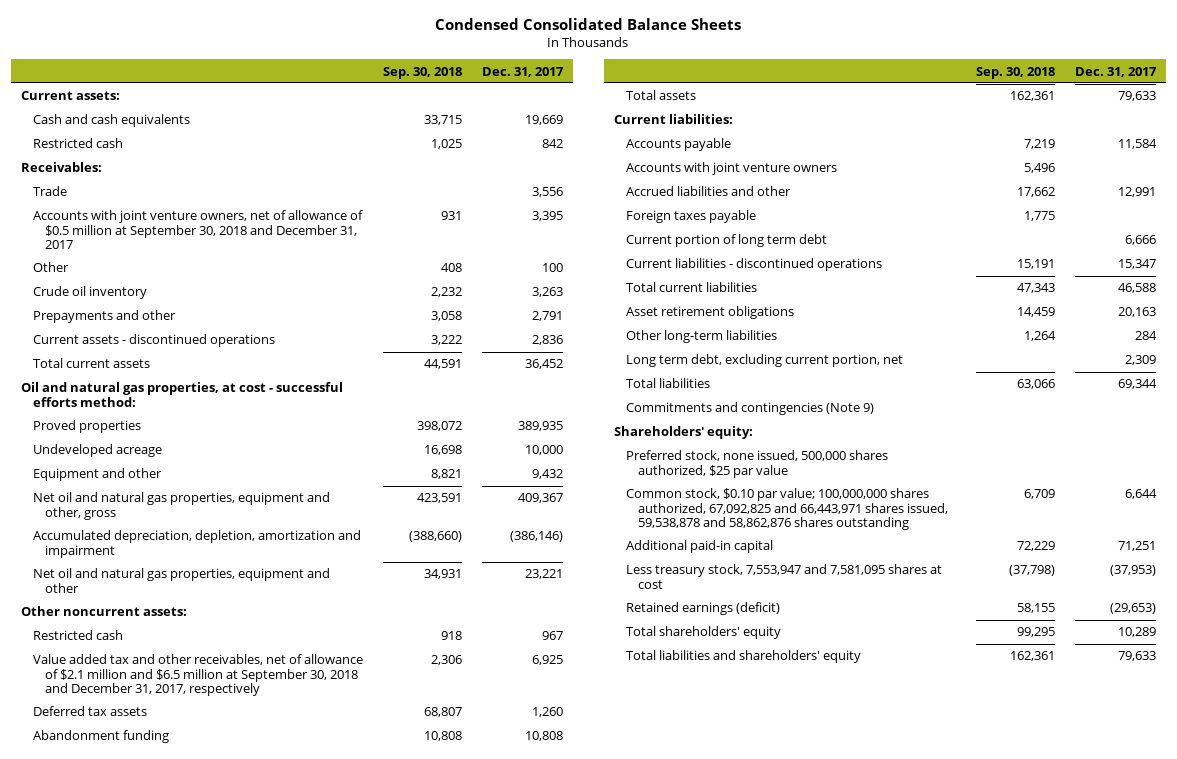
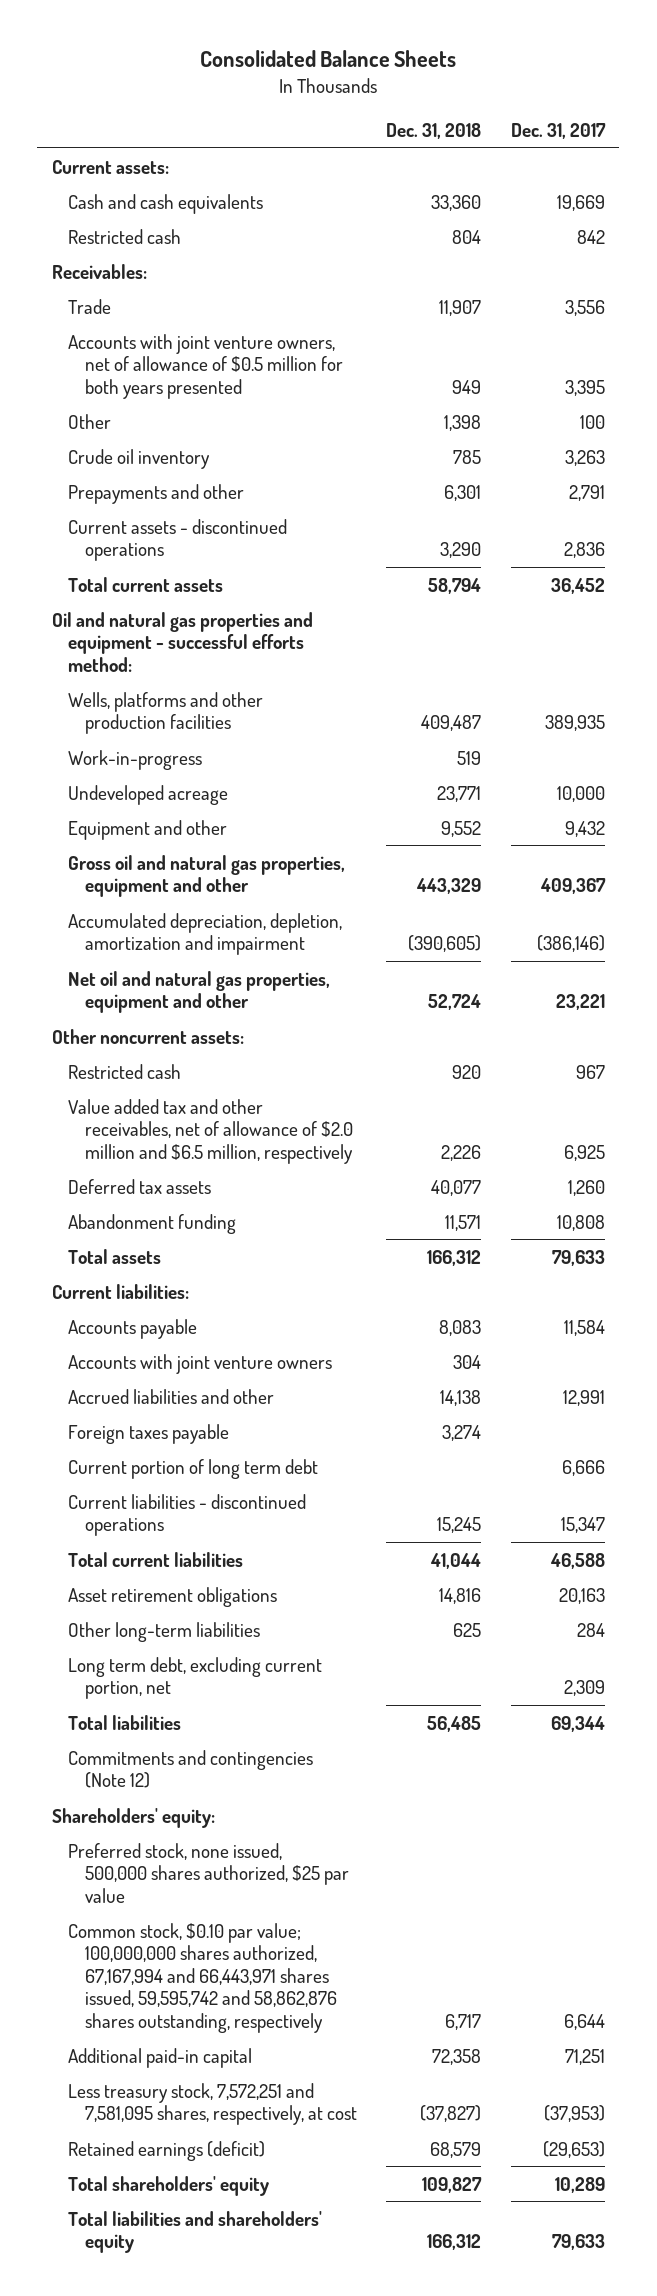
- Condensed Consolidated Balance Sheets
+ Consolidated Balance Sheets
- | Sep. 30, 2018 | Dec. 31, 2017
+ | Dec. 31, 2018 | Dec. 31, 2017
- Accounts with joint venture owners, net of allowance of $0.5 million at September 30, 2018 and December 31, 2017 | 931 | 3,395
+ Accounts with joint venture owners, net of allowance of $0.5 million for both years presented | 949 | 3,395
- Oil and natural gas properties, at cost - successful efforts method:
- Proved properties | 398,072 | 389,935
+ Oil and natural gas properties and equipment - successful efforts method:
+ Wells, platforms and other production facilities | 409,487 | 389,935
+ Work-in-progress | 519 |
- Net oil and natural gas properties, equipment and other, gross | 423,591 | 409,367
+ Gross oil and natural gas properties, equipment and other | 443,329 | 409,367
- Value added tax and other receivables, net of allowance of $2.1 million and $6.5 million at September 30, 2018 and December 31, 2017, respectively | 2,306 | 6,925
+ Value added tax and other receivables, net of allowance of $2.0 million and $6.5 million, respectively | 2,226 | 6,925
- Commitments and contingencies (Note 9)
+ Commitments and contingencies (Note 12)
- Common stock, $0.10 par value; 100,000,000 shares authorized, 67,092,825 and 66,443,971 shares issued, 59,538,878 and 58,862,876 shares outstanding | 6,709 | 6,644
+ Common stock, $0.10 par value; 100,000,000 shares authorized, 67,167,994 and 66,443,971 shares issued, 59,595,742 and 58,862,876 shares outstanding, respectively | 6,717 | 6,644
- Less treasury stock, 7,553,947 and 7,581,095 shares at cost | (37,798) | (37,953)
+ Less treasury stock, 7,572,251 and 7,581,095 shares, respectively, at cost | (37,827) | (37,953)

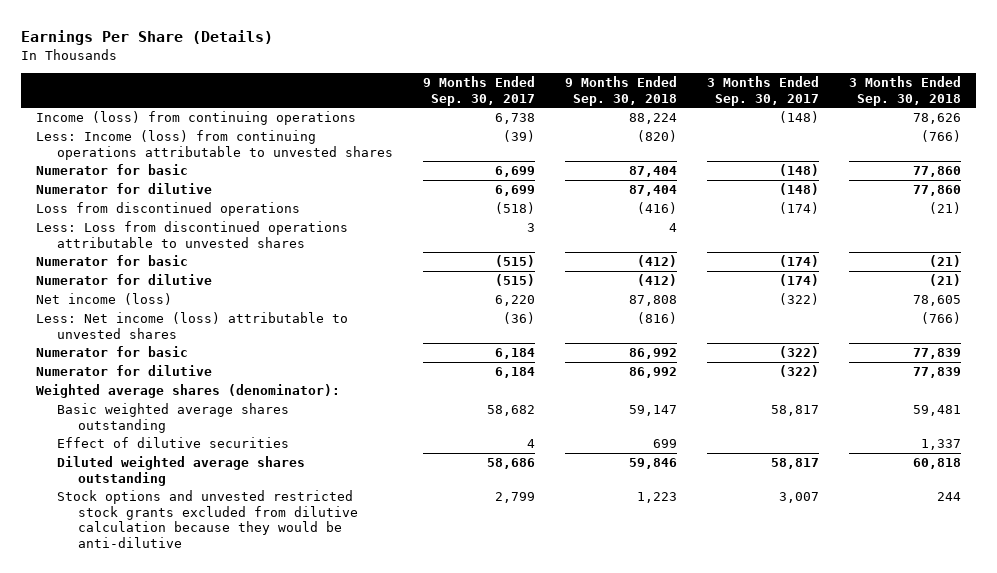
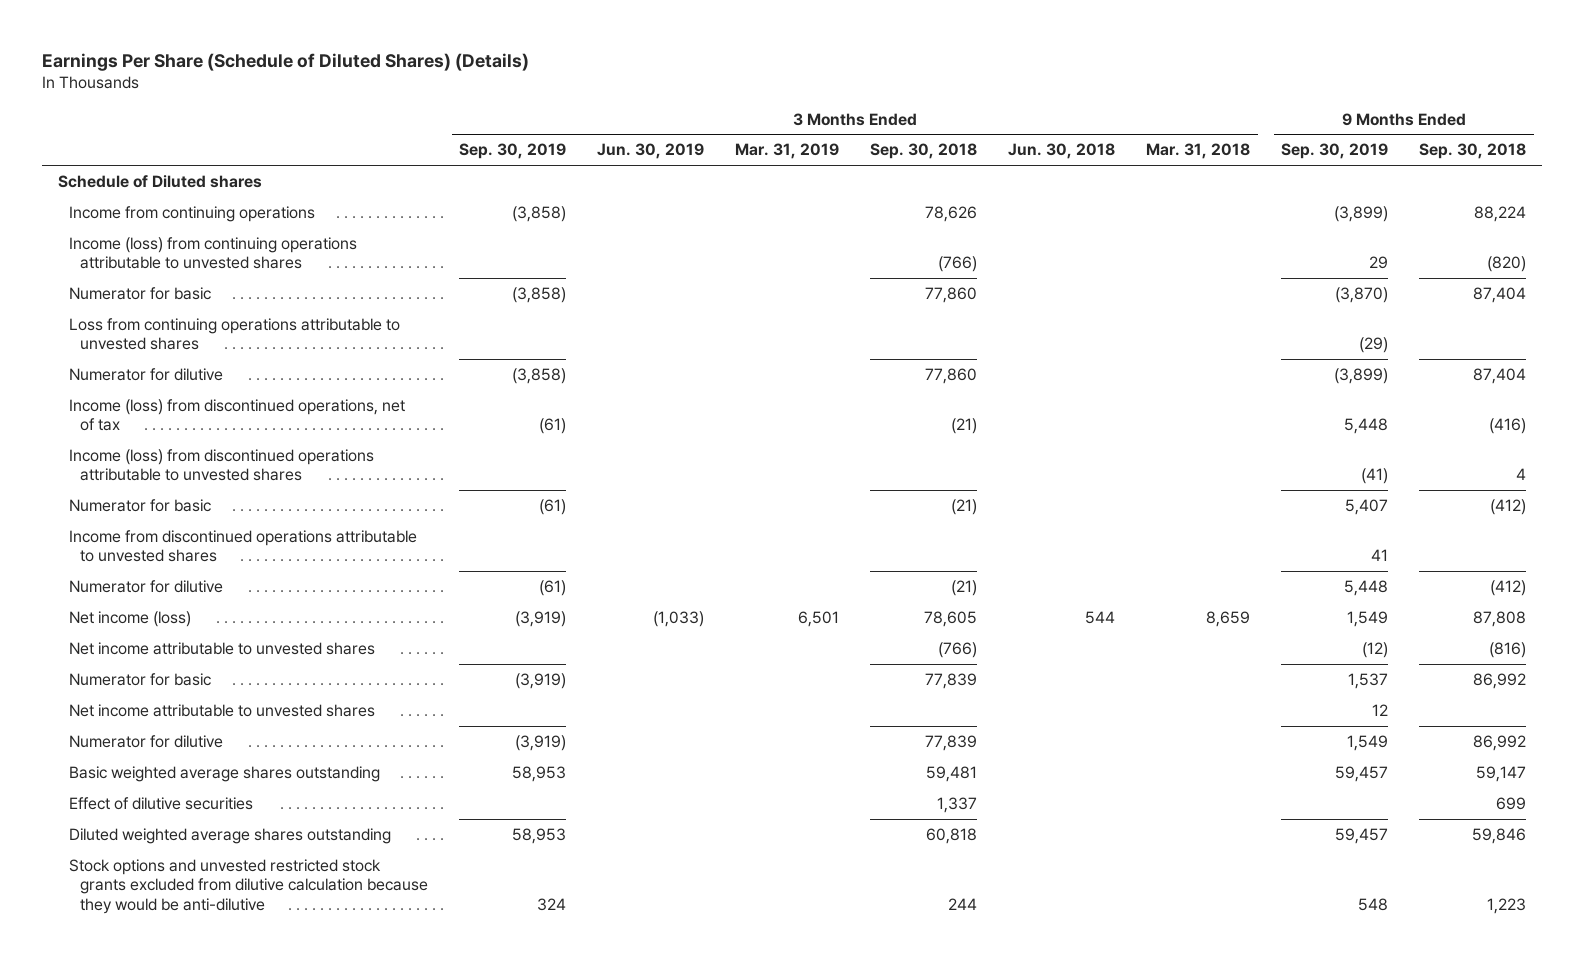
- Earnings Per Share (Details)
+ Earnings Per Share (Schedule of Diluted Shares) (Details)
- | 9 Months Ended Sep. 30, 2017 | 9 Months Ended Sep. 30, 2018 | 3 Months Ended Sep. 30, 2017 | 3 Months Ended Sep. 30, 2018
+ | 3 Months Ended Sep. 30, 2019 | 3 Months Ended Jun. 30, 2019 | 3 Months Ended Mar. 31, 2019 | 3 Months Ended Sep. 30, 2018 | 3 Months Ended Jun. 30, 2018 | 3 Months Ended Mar. 31, 2018 | 9 Months Ended Sep. 30, 2019 | 9 Months Ended Sep. 30, 2018
- Income (loss) from continuing operations | 6,738 | 88,224 | (148) | 78,626
- Less: Income (loss) from continuing operations attributable to unvested shares | (39) | (820) | | (766)
+ Schedule of Diluted shares
+ Income from continuing operations | (3,858) | | | 78,626 | | | (3,899) | 88,224
+ Income (loss) from continuing operations attributable to unvested shares | | | | (766) | | | 29 | (820)
+ Loss from continuing operations attributable to unvested shares | | | | | | | (29) |
- Loss from discontinued operations | (518) | (416) | (174) | (21)
- Less: Loss from discontinued operations attributable to unvested shares | 3 | 4 | |
+ Income (loss) from discontinued operations, net of tax | (61) | | | (21) | | | 5,448 | (416)
+ Income (loss) from discontinued operations attributable to unvested shares | | | | | | | (41) | 4
+ Income from discontinued operations attributable to unvested shares | | | | | | | 41 |
- Less: Net income (loss) attributable to unvested shares | (36) | (816) | | (766)
+ Net income attributable to unvested shares | | | | (766) | | | (12) | (816)
+ Net income attributable to unvested shares | | | | | | | 12 |
- Weighted average shares (denominator):

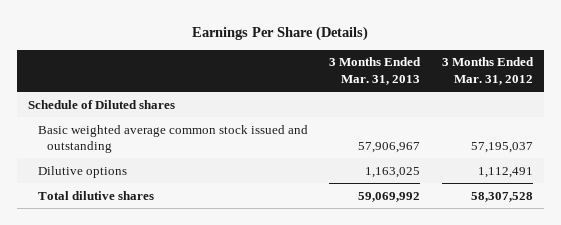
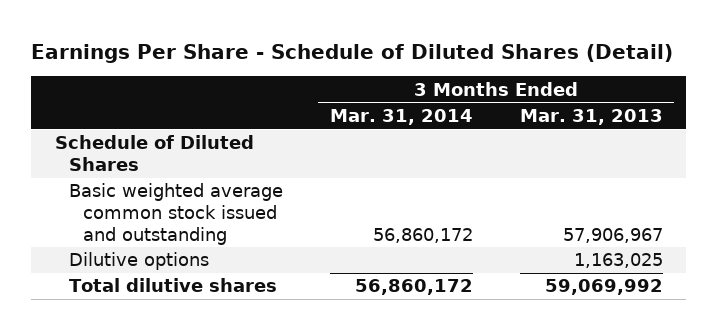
- Earnings Per Share (Details)
+ Earnings Per Share - Schedule of Diluted Shares (Detail)
- | 3 Months Ended Mar. 31, 2013 | 3 Months Ended Mar. 31, 2012
+ | 3 Months Ended Mar. 31, 2014 | 3 Months Ended Mar. 31, 2013
- Schedule of Diluted shares
+ Schedule of Diluted Shares

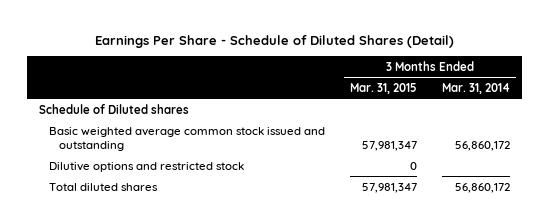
- | 3 Months Ended Mar. 31, 2014 | 3 Months Ended Mar. 31, 2013
+ | 3 Months Ended Mar. 31, 2015 | 3 Months Ended Mar. 31, 2014
- Schedule of Diluted Shares
+ Schedule of Diluted shares
- Dilutive options | | 1,163,025
- Total dilutive shares | 56,860,172 | 59,069,992
+ Dilutive options and restricted stock | 0 |
+ Total diluted shares | 57,981,347 | 56,860,172

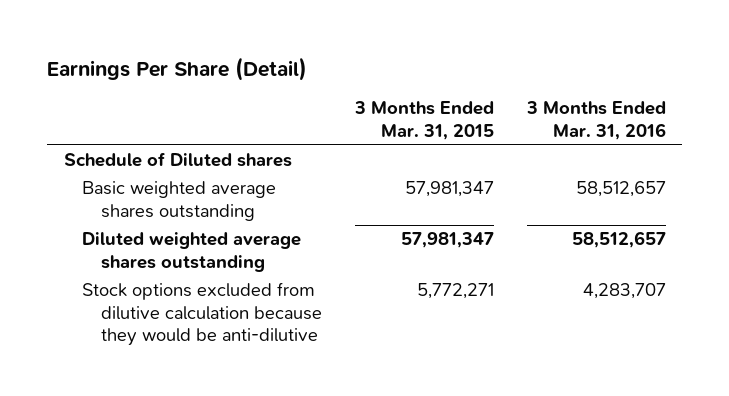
- Earnings Per Share - Schedule of Diluted Shares (Detail)
+ Earnings Per Share (Detail)
- | 3 Months Ended Mar. 31, 2015 | 3 Months Ended Mar. 31, 2014
+ | 3 Months Ended Mar. 31, 2015 | 3 Months Ended Mar. 31, 2016
- Basic weighted average common stock issued and outstanding | 57,981,347 | 56,860,172
- Dilutive options and restricted stock | 0 |
- Total diluted shares | 57,981,347 | 56,860,172
+ Basic weighted average shares outstanding | 57,981,347 | 58,512,657
+ Diluted weighted average shares outstanding | 57,981,347 | 58,512,657
+ Stock options excluded from dilutive calculation because they would be anti-dilutive | 5,772,271 | 4,283,707

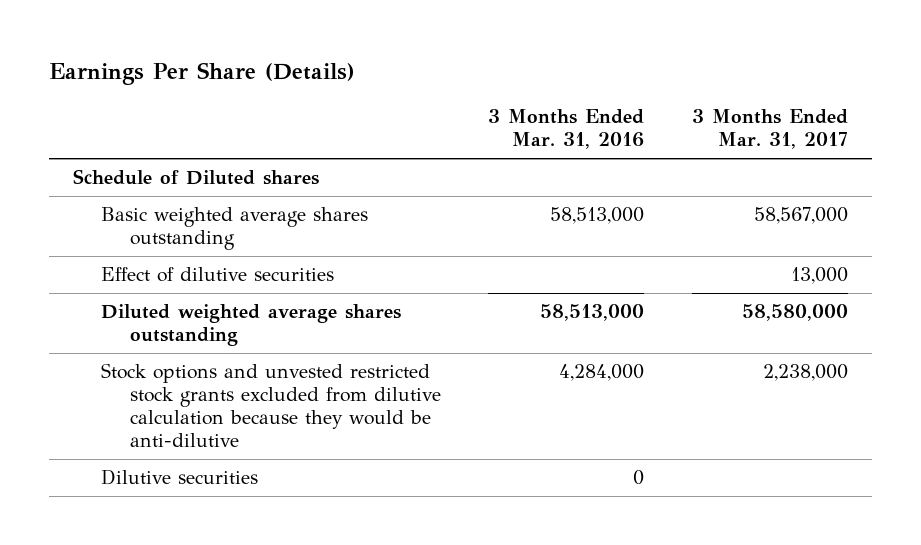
- Earnings Per Share (Detail)
+ Earnings Per Share (Details)
- | 3 Months Ended Mar. 31, 2015 | 3 Months Ended Mar. 31, 2016
+ | 3 Months Ended Mar. 31, 2016 | 3 Months Ended Mar. 31, 2017
- Basic weighted average shares outstanding | 57,981,347 | 58,512,657
- Diluted weighted average shares outstanding | 57,981,347 | 58,512,657
- Stock options excluded from dilutive calculation because they would be anti-dilutive | 5,772,271 | 4,283,707
+ Basic weighted average shares outstanding | 58,513,000 | 58,567,000
+ Effect of dilutive securities | | 13,000
+ Diluted weighted average shares outstanding | 58,513,000 | 58,580,000
+ Stock options and unvested restricted stock grants excluded from dilutive calculation because they would be anti-dilutive | 4,284,000 | 2,238,000
+ Dilutive securities | 0 |

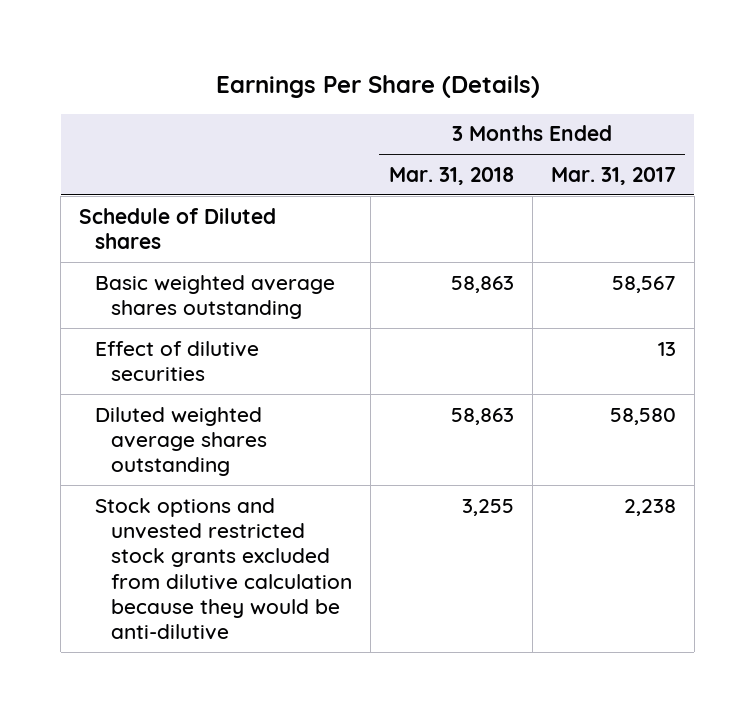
- | 3 Months Ended Mar. 31, 2016 | 3 Months Ended Mar. 31, 2017
+ | 3 Months Ended Mar. 31, 2018 | 3 Months Ended Mar. 31, 2017
- Basic weighted average shares outstanding | 58,513,000 | 58,567,000
- Effect of dilutive securities | | 13,000
- Diluted weighted average shares outstanding | 58,513,000 | 58,580,000
- Stock options and unvested restricted stock grants excluded from dilutive calculation because they would be anti-dilutive | 4,284,000 | 2,238,000
- Dilutive securities | 0 |
+ Basic weighted average shares outstanding | 58,863 | 58,567
+ Effect of dilutive securities | | 13
+ Diluted weighted average shares outstanding | 58,863 | 58,580
+ Stock options and unvested restricted stock grants excluded from dilutive calculation because they would be anti-dilutive | 3,255 | 2,238

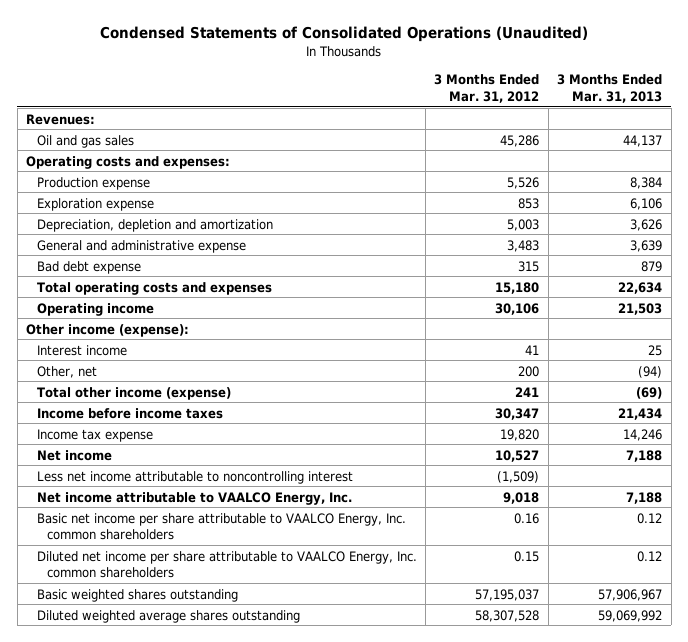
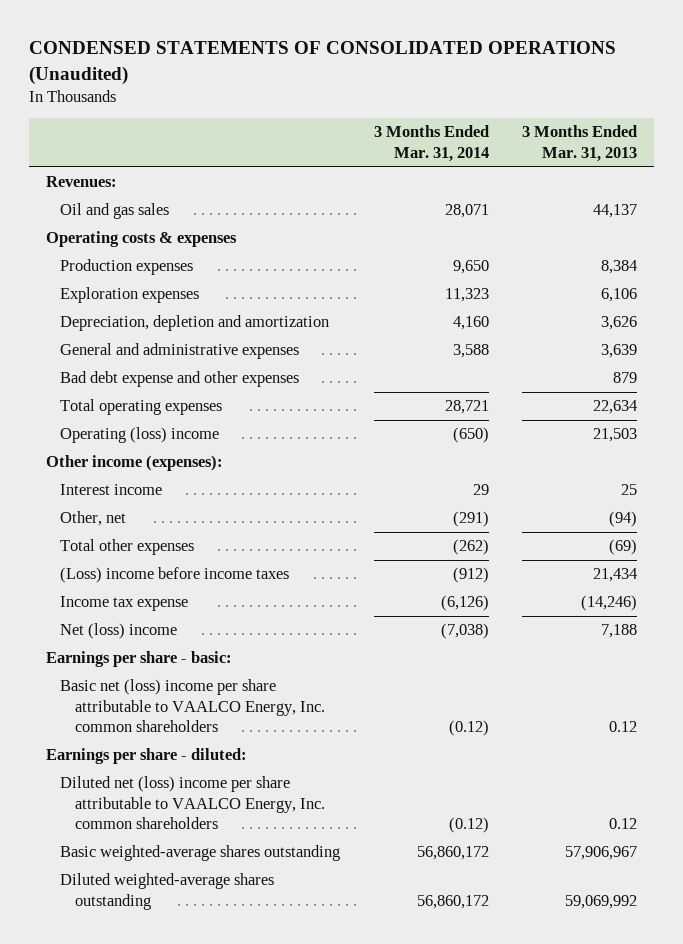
- Condensed Statements of Consolidated Operations (Unaudited)
+ CONDENSED STATEMENTS OF CONSOLIDATED OPERATIONS (Unaudited)
- | 3 Months Ended Mar. 31, 2012 | 3 Months Ended Mar. 31, 2013
+ | 3 Months Ended Mar. 31, 2014 | 3 Months Ended Mar. 31, 2013
- Operating costs and expenses:
- Production expense | 5,526 | 8,384
- Exploration expense | 853 | 6,106
+ Operating costs & expenses
+ Production expenses | 9,650 | 8,384
+ Exploration expenses | 11,323 | 6,106
- General and administrative expense | 3,483 | 3,639
- Bad debt expense | 315 | 879
- Total operating costs and expenses | 15,180 | 22,634
- Operating income | 30,106 | 21,503
- Other income (expense):
+ General and administrative expenses | 3,588 | 3,639
+ Bad debt expense and other expenses | | 879
+ Total operating expenses | 28,721 | 22,634
+ Operating (loss) income | (650) | 21,503
+ Other income (expenses):
- Total other income (expense) | 241 | (69)
- Income before income taxes | 30,347 | 21,434
- Income tax expense | 19,820 | 14,246
- Net income | 10,527 | 7,188
- Less net income attributable to noncontrolling interest | (1,509) |
- Net income attributable to VAALCO Energy, Inc. | 9,018 | 7,188
- Basic net income per share attributable to VAALCO Energy, Inc. common shareholders | 0.16 | 0.12
- Diluted net income per share attributable to VAALCO Energy, Inc. common shareholders | 0.15 | 0.12
- Basic weighted shares outstanding | 57,195,037 | 57,906,967
- Diluted weighted average shares outstanding | 58,307,528 | 59,069,992
+ Total other expenses | (262) | (69)
+ (Loss) income before income taxes | (912) | 21,434
+ Income tax expense | (6,126) | (14,246)
+ Net (loss) income | (7,038) | 7,188
+ Earnings per share - basic:
+ Basic net (loss) income per share attributable to VAALCO Energy, Inc. common shareholders | (0.12) | 0.12
+ Earnings per share - diluted:
+ Diluted net (loss) income per share attributable to VAALCO Energy, Inc. common shareholders | (0.12) | 0.12
+ Basic weighted-average shares outstanding | 56,860,172 | 57,906,967
+ Diluted weighted-average shares outstanding | 56,860,172 | 59,069,992

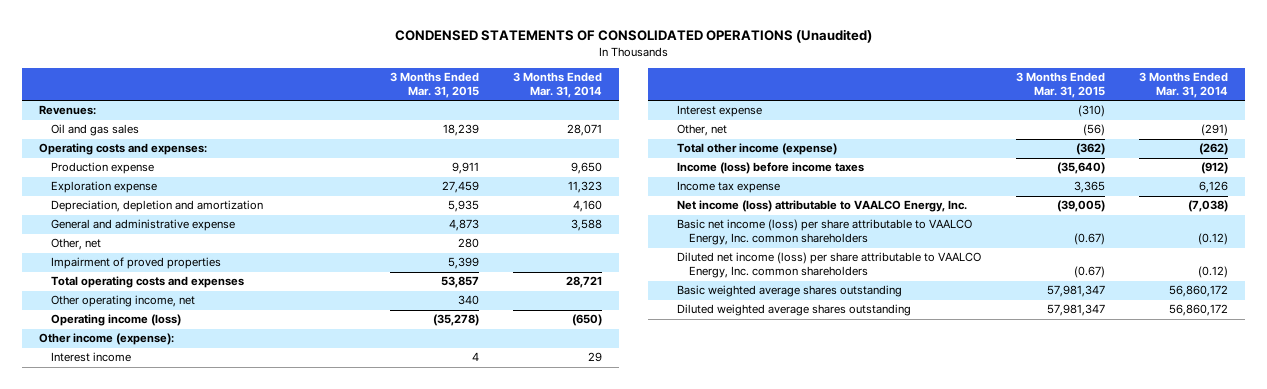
- | 3 Months Ended Mar. 31, 2014 | 3 Months Ended Mar. 31, 2013
+ | 3 Months Ended Mar. 31, 2015 | 3 Months Ended Mar. 31, 2014
- Operating costs & expenses
- Production expenses | 9,650 | 8,384
- Exploration expenses | 11,323 | 6,106
+ Operating costs and expenses:
+ Production expense | 9,911 | 9,650
+ Exploration expense | 27,459 | 11,323
- General and administrative expenses | 3,588 | 3,639
- Bad debt expense and other expenses | | 879
- Total operating expenses | 28,721 | 22,634
- Operating (loss) income | (650) | 21,503
- Other income (expenses):
+ General and administrative expense | 4,873 | 3,588
+ Other, net | 280 |
+ Impairment of proved properties | 5,399 |
+ Total operating costs and expenses | 53,857 | 28,721
+ Other operating income, net | 340 |
+ Operating income (loss) | (35,278) | (650)
+ Other income (expense):
+ Interest expense | (310) |
- Total other expenses | (262) | (69)
- (Loss) income before income taxes | (912) | 21,434
- Income tax expense | (6,126) | (14,246)
- Net (loss) income | (7,038) | 7,188
- Earnings per share - basic:
- Basic net (loss) income per share attributable to VAALCO Energy, Inc. common shareholders | (0.12) | 0.12
- Earnings per share - diluted:
- Diluted net (loss) income per share attributable to VAALCO Energy, Inc. common shareholders | (0.12) | 0.12
- Basic weighted-average shares outstanding | 56,860,172 | 57,906,967
- Diluted weighted-average shares outstanding | 56,860,172 | 59,069,992
+ Total other income (expense) | (362) | (262)
+ Income (loss) before income taxes | (35,640) | (912)
+ Income tax expense | 3,365 | 6,126
+ Net income (loss) attributable to VAALCO Energy, Inc. | (39,005) | (7,038)
+ Basic net income (loss) per share attributable to VAALCO Energy, Inc. common shareholders | (0.67) | (0.12)
+ Diluted net income (loss) per share attributable to VAALCO Energy, Inc. common shareholders | (0.67) | (0.12)
+ Basic weighted average shares outstanding | 57,981,347 | 56,860,172
+ Diluted weighted average shares outstanding | 57,981,347 | 56,860,172

